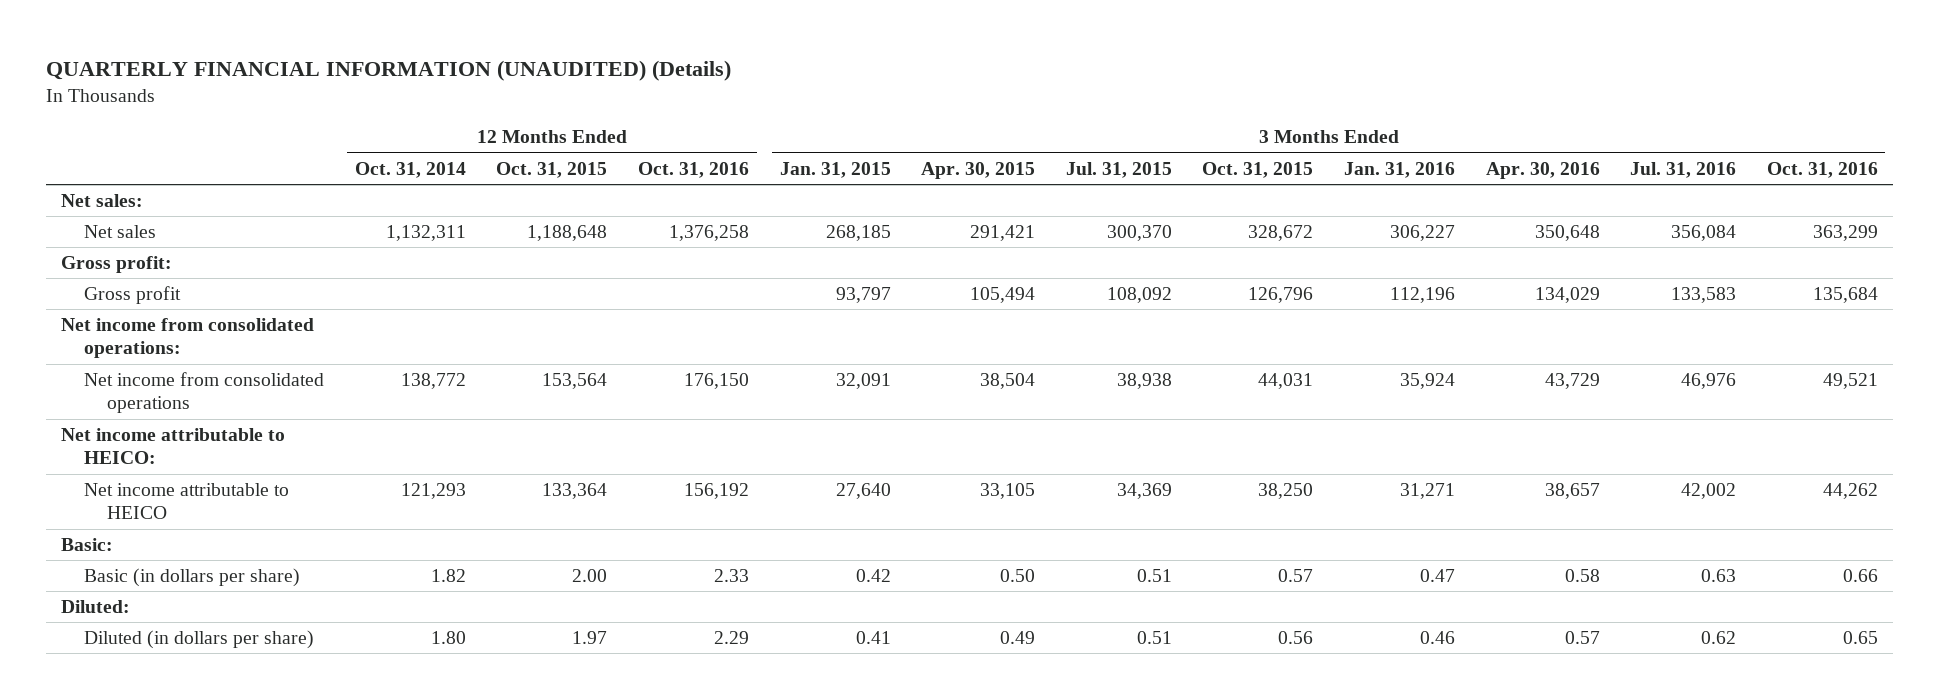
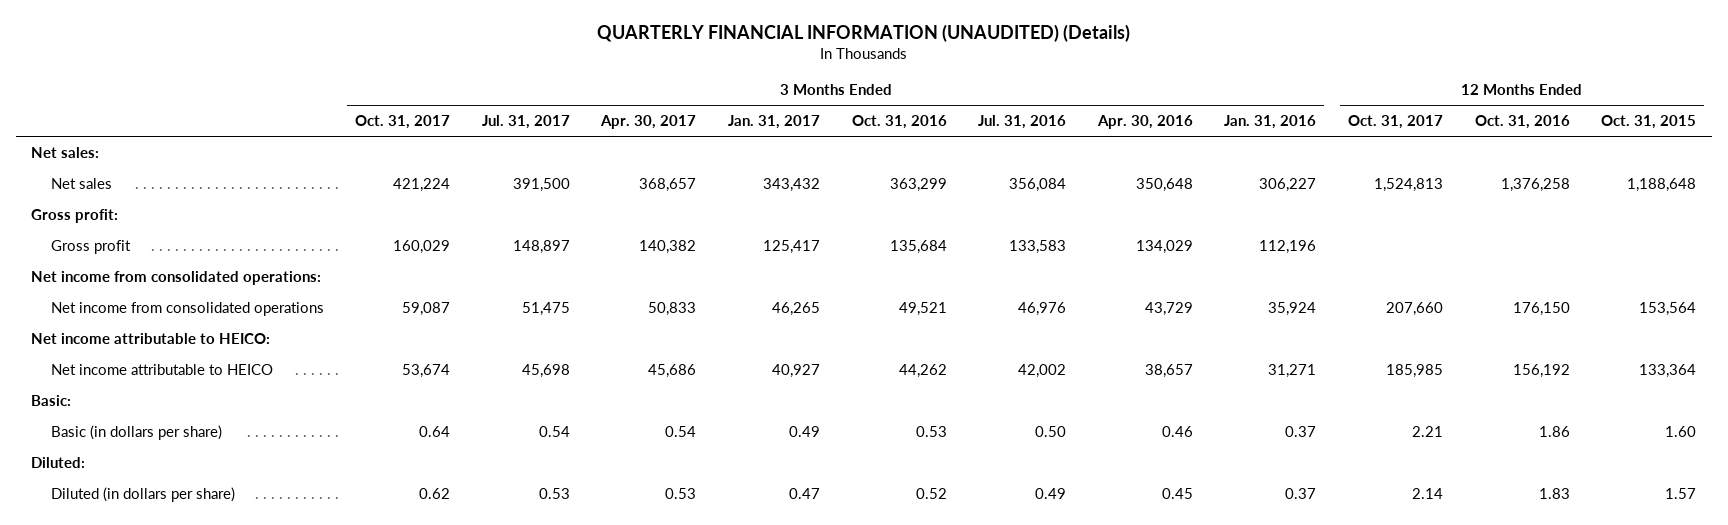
- | 12 Months Ended Oct. 31, 2014 | 12 Months Ended Oct. 31, 2015 | 12 Months Ended Oct. 31, 2016 | 3 Months Ended Jan. 31, 2015 | 3 Months Ended Apr. 30, 2015 | 3 Months Ended Jul. 31, 2015 | 3 Months Ended Oct. 31, 2015 | 3 Months Ended Jan. 31, 2016 | 3 Months Ended Apr. 30, 2016 | 3 Months Ended Jul. 31, 2016 | 3 Months Ended Oct. 31, 2016
+ | 3 Months Ended Oct. 31, 2017 | 3 Months Ended Jul. 31, 2017 | 3 Months Ended Apr. 30, 2017 | 3 Months Ended Jan. 31, 2017 | 3 Months Ended Oct. 31, 2016 | 3 Months Ended Jul. 31, 2016 | 3 Months Ended Apr. 30, 2016 | 3 Months Ended Jan. 31, 2016 | 12 Months Ended Oct. 31, 2017 | 12 Months Ended Oct. 31, 2016 | 12 Months Ended Oct. 31, 2015
- Basic (in dollars per share) | 1.82 | 2.00 | 2.33 | 0.42 | 0.50 | 0.51 | 0.57 | 0.47 | 0.58 | 0.63 | 0.66
+ Basic (in dollars per share) | 0.64 | 0.54 | 0.54 | 0.49 | 0.53 | 0.50 | 0.46 | 0.37 | 2.21 | 1.86 | 1.60
- Diluted (in dollars per share) | 1.80 | 1.97 | 2.29 | 0.41 | 0.49 | 0.51 | 0.56 | 0.46 | 0.57 | 0.62 | 0.65
+ Diluted (in dollars per share) | 0.62 | 0.53 | 0.53 | 0.47 | 0.52 | 0.49 | 0.45 | 0.37 | 2.14 | 1.83 | 1.57

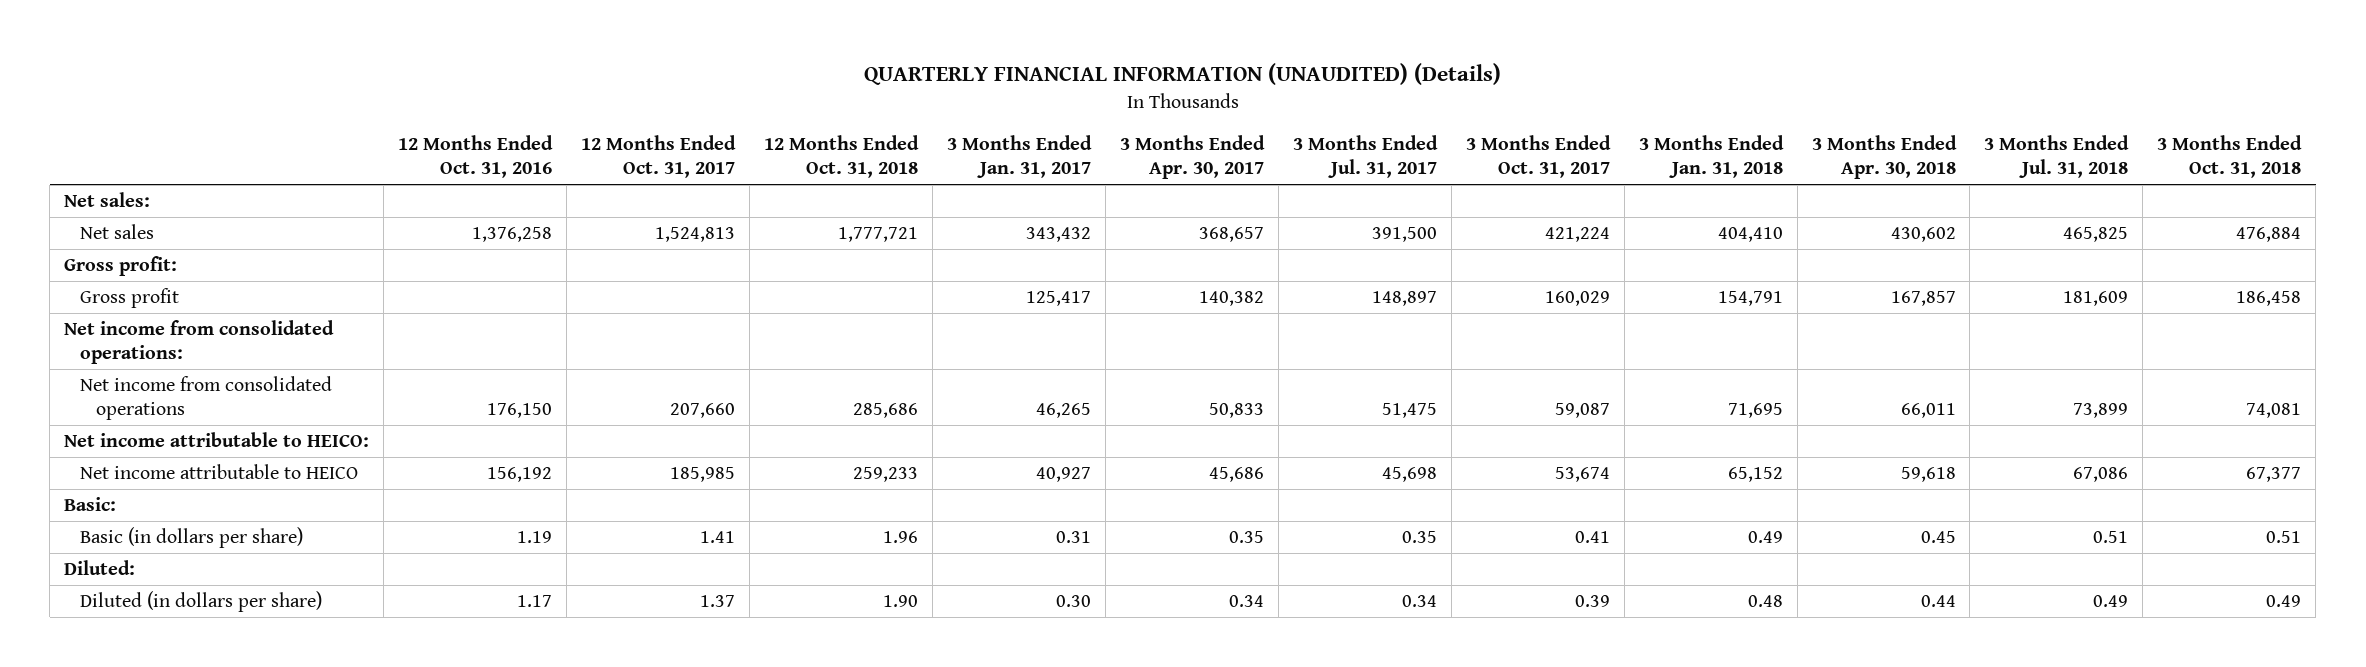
- | 3 Months Ended Oct. 31, 2017 | 3 Months Ended Jul. 31, 2017 | 3 Months Ended Apr. 30, 2017 | 3 Months Ended Jan. 31, 2017 | 3 Months Ended Oct. 31, 2016 | 3 Months Ended Jul. 31, 2016 | 3 Months Ended Apr. 30, 2016 | 3 Months Ended Jan. 31, 2016 | 12 Months Ended Oct. 31, 2017 | 12 Months Ended Oct. 31, 2016 | 12 Months Ended Oct. 31, 2015
+ | 12 Months Ended Oct. 31, 2016 | 12 Months Ended Oct. 31, 2017 | 12 Months Ended Oct. 31, 2018 | 3 Months Ended Jan. 31, 2017 | 3 Months Ended Apr. 30, 2017 | 3 Months Ended Jul. 31, 2017 | 3 Months Ended Oct. 31, 2017 | 3 Months Ended Jan. 31, 2018 | 3 Months Ended Apr. 30, 2018 | 3 Months Ended Jul. 31, 2018 | 3 Months Ended Oct. 31, 2018
- Basic (in dollars per share) | 0.64 | 0.54 | 0.54 | 0.49 | 0.53 | 0.50 | 0.46 | 0.37 | 2.21 | 1.86 | 1.60
+ Basic (in dollars per share) | 1.19 | 1.41 | 1.96 | 0.31 | 0.35 | 0.35 | 0.41 | 0.49 | 0.45 | 0.51 | 0.51
- Diluted (in dollars per share) | 0.62 | 0.53 | 0.53 | 0.47 | 0.52 | 0.49 | 0.45 | 0.37 | 2.14 | 1.83 | 1.57
+ Diluted (in dollars per share) | 1.17 | 1.37 | 1.90 | 0.30 | 0.34 | 0.34 | 0.39 | 0.48 | 0.44 | 0.49 | 0.49

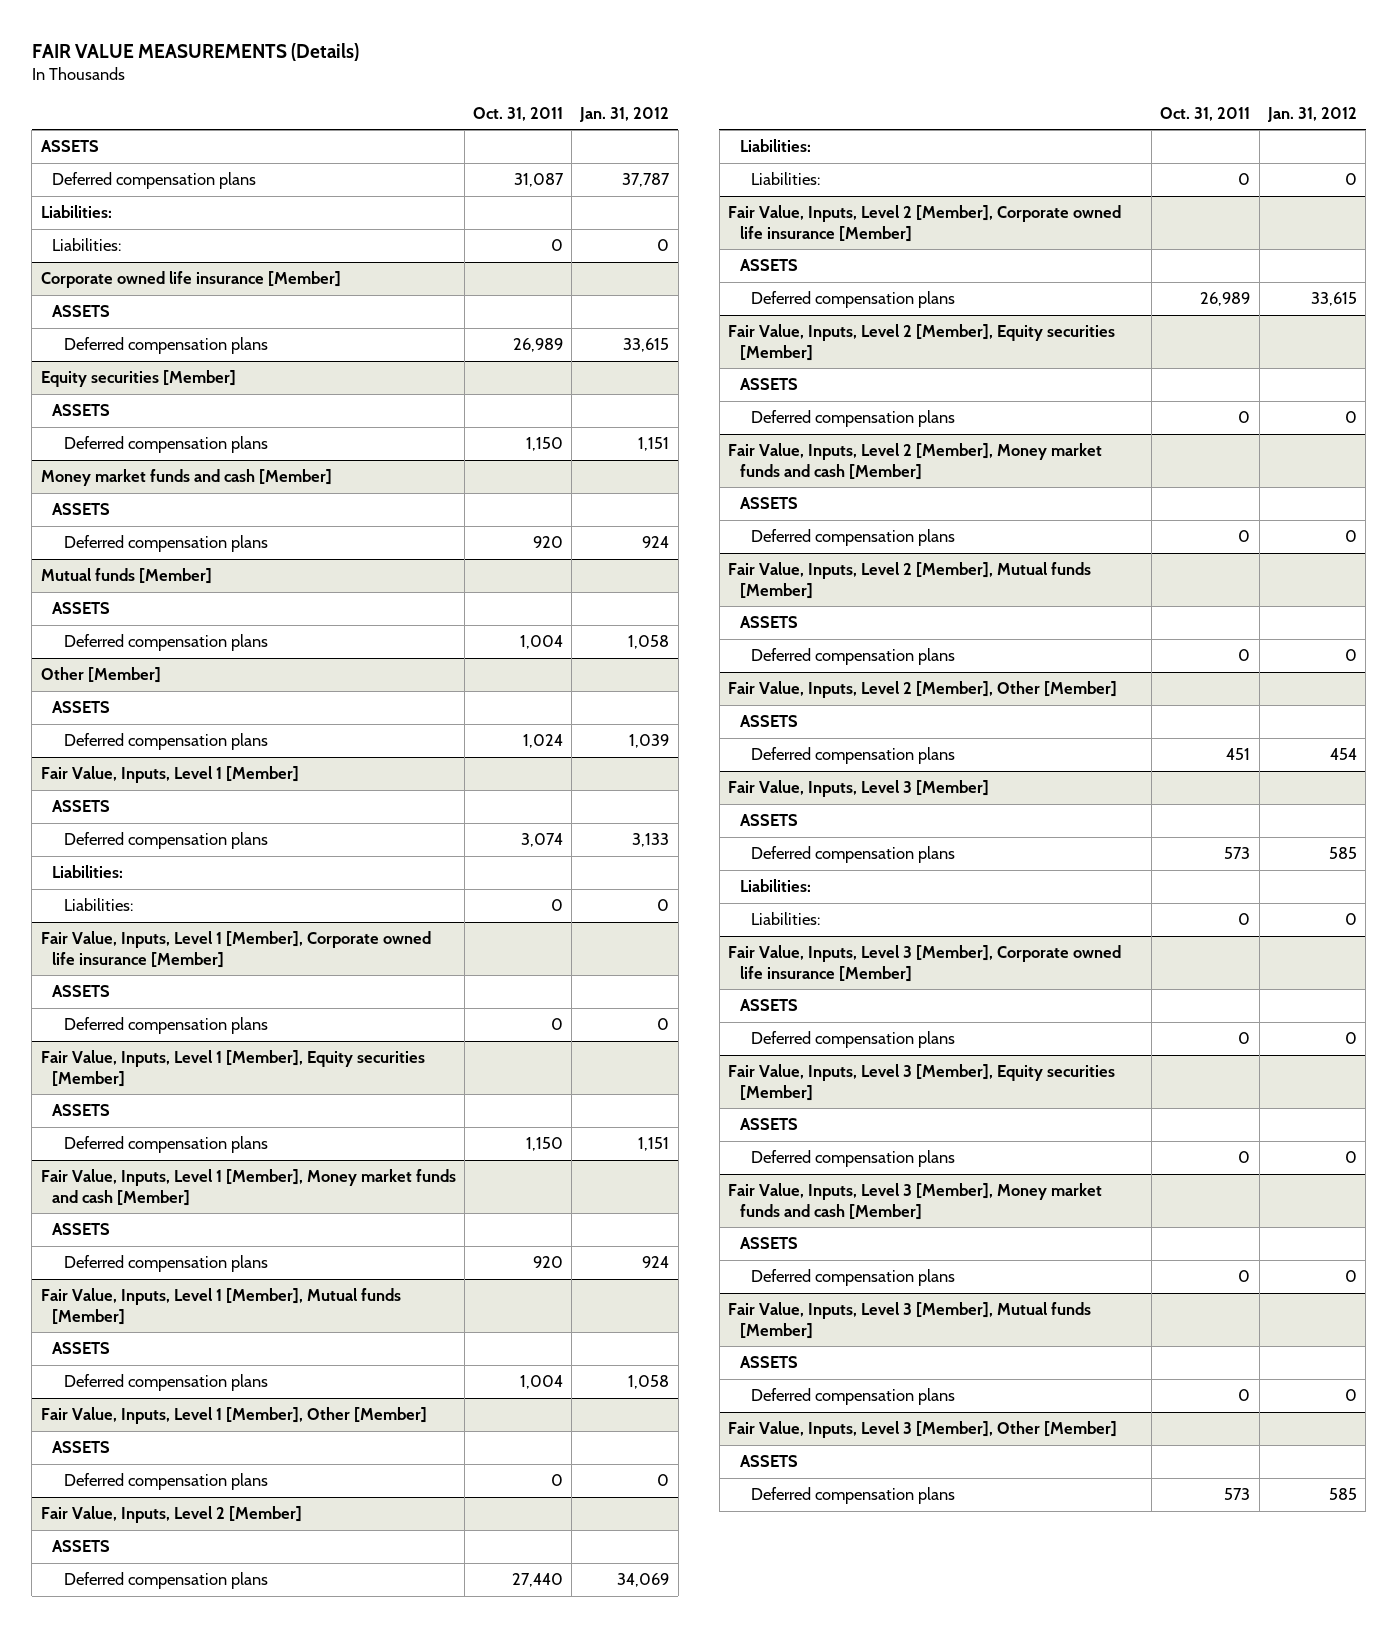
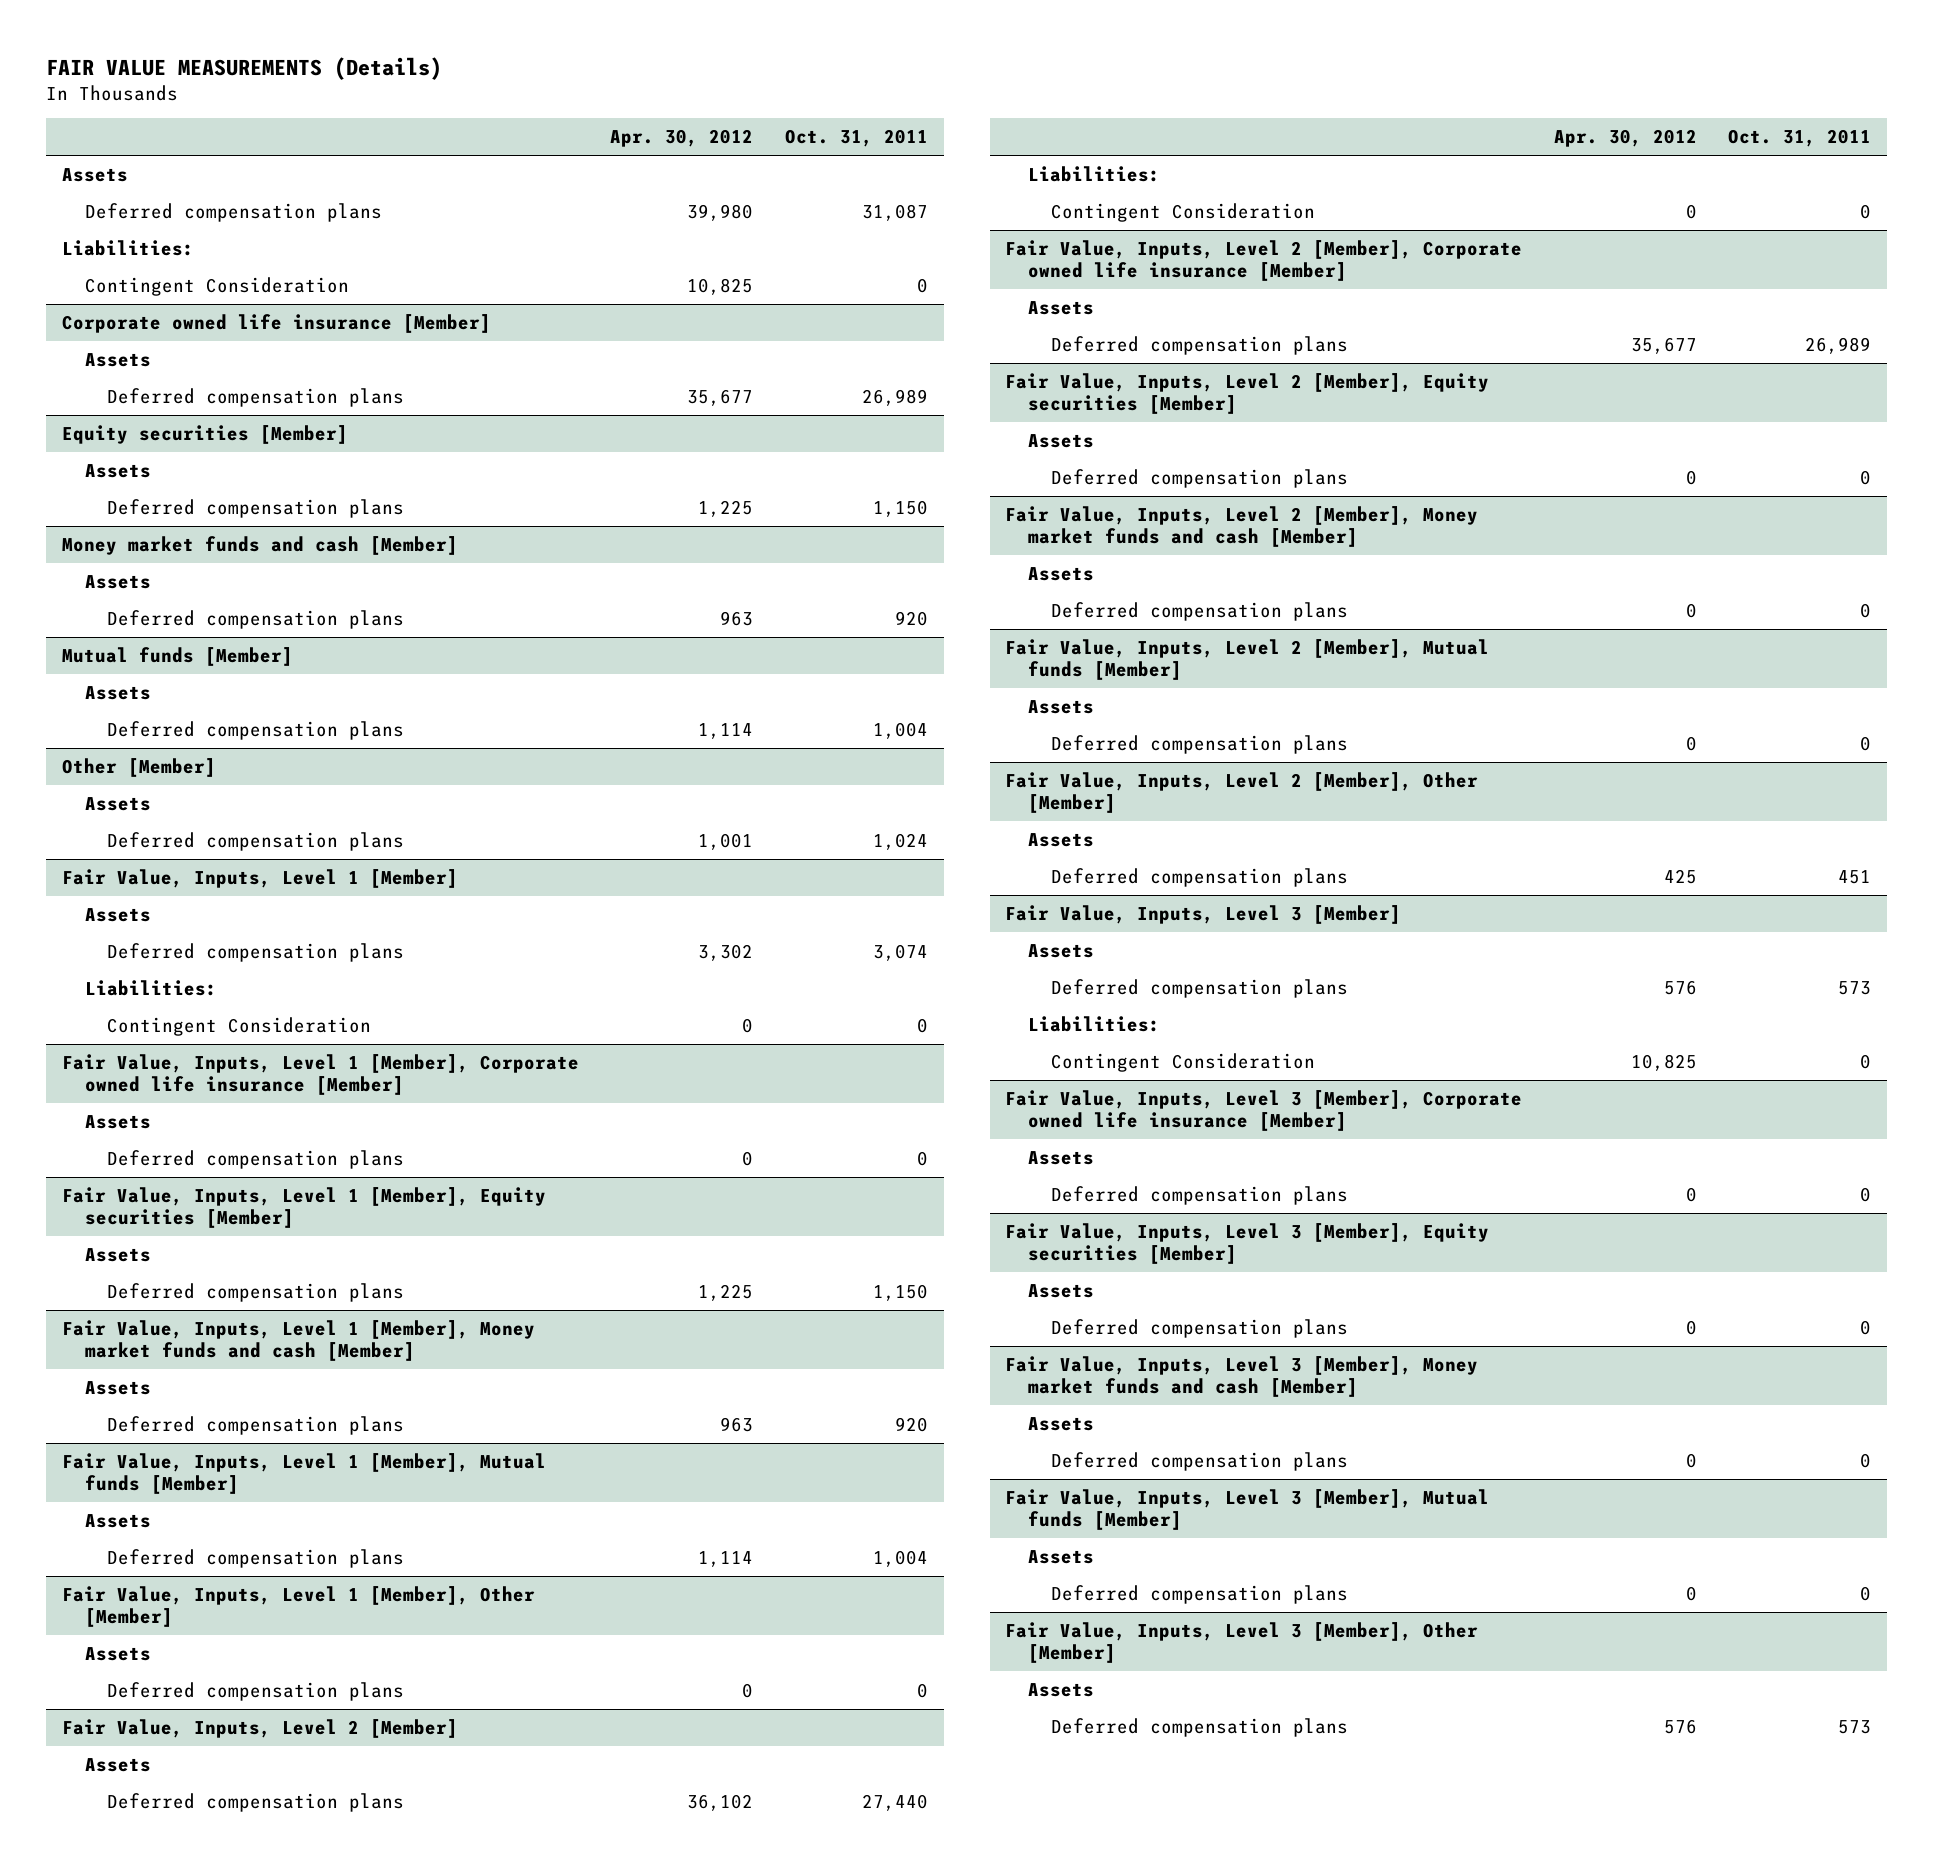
- | Oct. 31, 2011 | Jan. 31, 2012
+ | Apr. 30, 2012 | Oct. 31, 2011
- ASSETS
+ Assets
- Liabilities: | 0 | 0
+ Contingent Consideration | 10,825 | 0
@ Corporate owned life insurance [Member]
- ASSETS
+ Assets
@ Equity securities [Member]
- ASSETS
+ Assets
@ Money market funds and cash [Member]
- ASSETS
+ Assets
@ Mutual funds [Member]
- ASSETS
+ Assets
@ Other [Member]
- ASSETS
+ Assets
@ Fair Value, Inputs, Level 1 [Member]
- ASSETS
+ Assets
- Liabilities: | 0 | 0
+ Contingent Consideration | 0 | 0
@ Fair Value, Inputs, Level 1 [Member], Corporate owned life insurance [Member]
- ASSETS
+ Assets
@ Fair Value, Inputs, Level 1 [Member], Equity securities [Member]
- ASSETS
+ Assets
@ Fair Value, Inputs, Level 1 [Member], Money market funds and cash [Member]
- ASSETS
+ Assets
@ Fair Value, Inputs, Level 1 [Member], Mutual funds [Member]
- ASSETS
+ Assets
@ Fair Value, Inputs, Level 1 [Member], Other [Member]
- ASSETS
+ Assets
@ Fair Value, Inputs, Level 2 [Member]
- ASSETS
+ Assets
- Liabilities: | 0 | 0
+ Contingent Consideration | 0 | 0
@ Fair Value, Inputs, Level 2 [Member], Corporate owned life insurance [Member]
- ASSETS
+ Assets
@ Fair Value, Inputs, Level 2 [Member], Equity securities [Member]
- ASSETS
+ Assets
@ Fair Value, Inputs, Level 2 [Member], Money market funds and cash [Member]
- ASSETS
+ Assets
@ Fair Value, Inputs, Level 2 [Member], Mutual funds [Member]
- ASSETS
+ Assets
@ Fair Value, Inputs, Level 2 [Member], Other [Member]
- ASSETS
+ Assets
@ Fair Value, Inputs, Level 3 [Member]
- ASSETS
+ Assets
- Liabilities: | 0 | 0
+ Contingent Consideration | 10,825 | 0
@ Fair Value, Inputs, Level 3 [Member], Corporate owned life insurance [Member]
- ASSETS
+ Assets
@ Fair Value, Inputs, Level 3 [Member], Equity securities [Member]
- ASSETS
+ Assets
@ Fair Value, Inputs, Level 3 [Member], Money market funds and cash [Member]
- ASSETS
+ Assets
@ Fair Value, Inputs, Level 3 [Member], Mutual funds [Member]
- ASSETS
+ Assets
@ Fair Value, Inputs, Level 3 [Member], Other [Member]
- ASSETS
+ Assets

